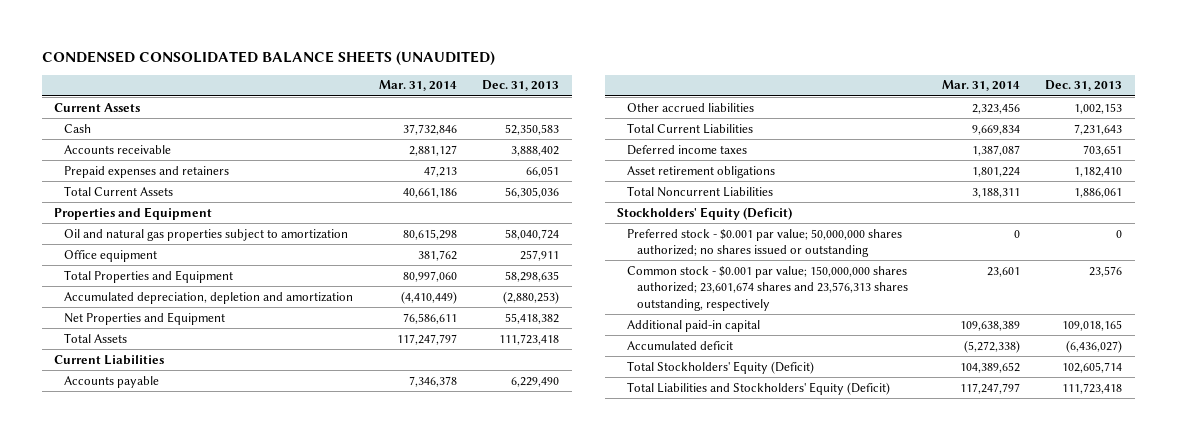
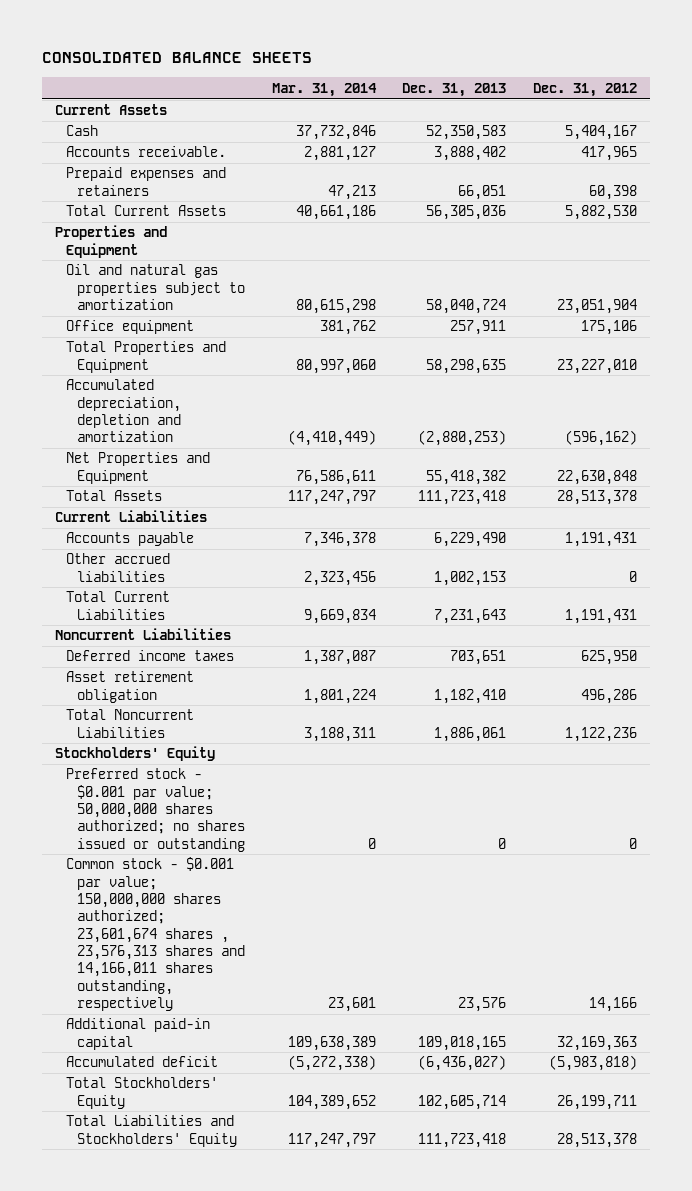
- CONDENSED CONSOLIDATED BALANCE SHEETS (UNAUDITED)
+ CONSOLIDATED BALANCE SHEETS
- | Mar. 31, 2014 | Dec. 31, 2013
+ | Mar. 31, 2014 | Dec. 31, 2013 | Dec. 31, 2012
- Accounts receivable | 2,881,127 | 3,888,402
+ Accounts receivable. | 2,881,127 | 3,888,402 | 417,965
+ Noncurrent Liabilities
- Asset retirement obligations | 1,801,224 | 1,182,410
+ Asset retirement obligation | 1,801,224 | 1,182,410 | 496,286
- Stockholders' Equity (Deficit)
+ Stockholders' Equity
- Common stock - $0.001 par value; 150,000,000 shares authorized; 23,601,674 shares and 23,576,313 shares outstanding, respectively | 23,601 | 23,576
+ Common stock - $0.001 par value; 150,000,000 shares authorized; 23,601,674 shares , 23,576,313 shares and 14,166,011 shares outstanding, respectively | 23,601 | 23,576 | 14,166
- Total Stockholders' Equity (Deficit) | 104,389,652 | 102,605,714
- Total Liabilities and Stockholders' Equity (Deficit) | 117,247,797 | 111,723,418
+ Total Stockholders' Equity | 104,389,652 | 102,605,714 | 26,199,711
+ Total Liabilities and Stockholders' Equity | 117,247,797 | 111,723,418 | 28,513,378

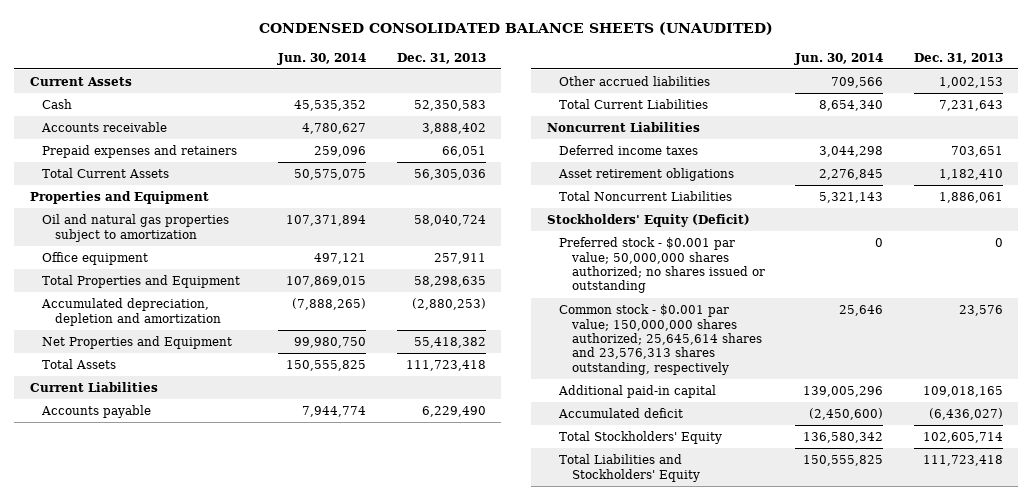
- CONSOLIDATED BALANCE SHEETS
+ CONDENSED CONSOLIDATED BALANCE SHEETS (UNAUDITED)
- | Mar. 31, 2014 | Dec. 31, 2013 | Dec. 31, 2012
+ | Jun. 30, 2014 | Dec. 31, 2013
- Accounts receivable. | 2,881,127 | 3,888,402 | 417,965
+ Accounts receivable | 4,780,627 | 3,888,402
- Asset retirement obligation | 1,801,224 | 1,182,410 | 496,286
+ Asset retirement obligations | 2,276,845 | 1,182,410
- Stockholders' Equity
+ Stockholders' Equity (Deficit)
- Common stock - $0.001 par value; 150,000,000 shares authorized; 23,601,674 shares , 23,576,313 shares and 14,166,011 shares outstanding, respectively | 23,601 | 23,576 | 14,166
+ Common stock - $0.001 par value; 150,000,000 shares authorized; 25,645,614 shares and 23,576,313 shares outstanding, respectively | 25,646 | 23,576

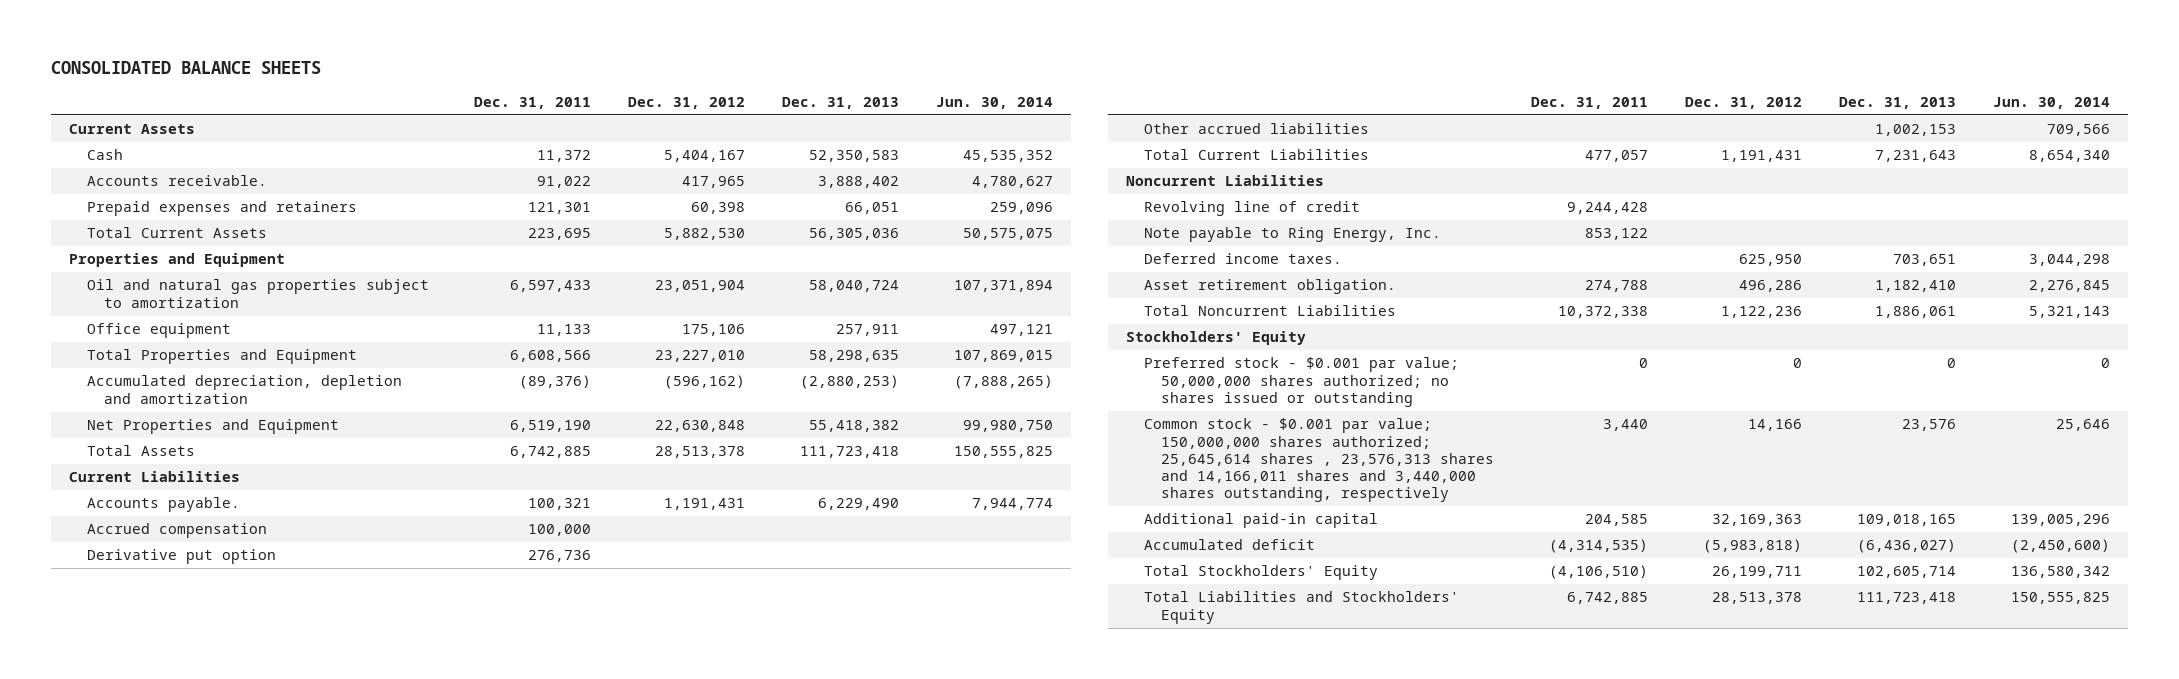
- CONDENSED CONSOLIDATED BALANCE SHEETS (UNAUDITED)
+ CONSOLIDATED BALANCE SHEETS
- | Jun. 30, 2014 | Dec. 31, 2013
+ | Dec. 31, 2011 | Dec. 31, 2012 | Dec. 31, 2013 | Jun. 30, 2014
- Accounts receivable | 4,780,627 | 3,888,402
+ Accounts receivable. | 91,022 | 417,965 | 3,888,402 | 4,780,627
- Accounts payable | 7,944,774 | 6,229,490
+ Accounts payable. | 100,321 | 1,191,431 | 6,229,490 | 7,944,774
+ Accrued compensation | 100,000 | | |
+ Derivative put option | 276,736 | | |
- Deferred income taxes | 3,044,298 | 703,651
- Asset retirement obligations | 2,276,845 | 1,182,410
+ Revolving line of credit | 9,244,428 | | |
+ Note payable to Ring Energy, Inc. | 853,122 | | |
+ Deferred income taxes. | | 625,950 | 703,651 | 3,044,298
+ Asset retirement obligation. | 274,788 | 496,286 | 1,182,410 | 2,276,845
- Stockholders' Equity (Deficit)
+ Stockholders' Equity
- Common stock - $0.001 par value; 150,000,000 shares authorized; 25,645,614 shares and 23,576,313 shares outstanding, respectively | 25,646 | 23,576
+ Common stock - $0.001 par value; 150,000,000 shares authorized; 25,645,614 shares , 23,576,313 shares and 14,166,011 shares and 3,440,000 shares outstanding, respectively | 3,440 | 14,166 | 23,576 | 25,646

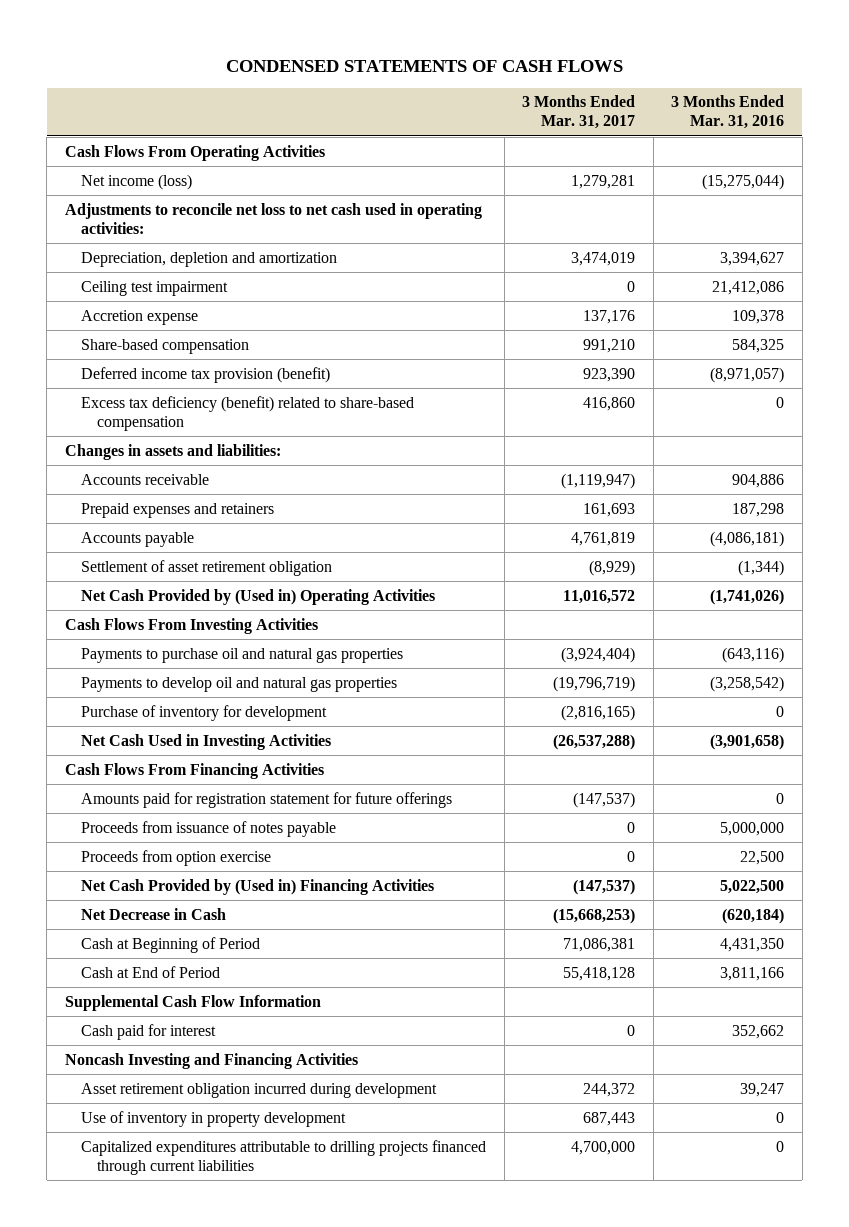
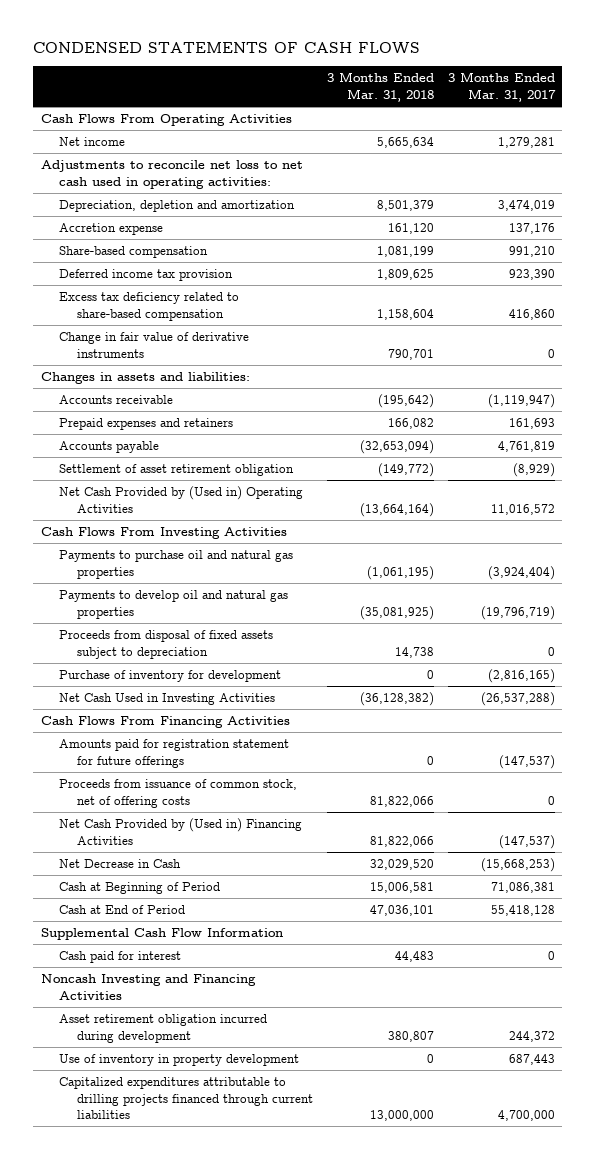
- | 3 Months Ended Mar. 31, 2017 | 3 Months Ended Mar. 31, 2016
+ | 3 Months Ended Mar. 31, 2018 | 3 Months Ended Mar. 31, 2017
- Net income (loss) | 1,279,281 | (15,275,044)
+ Net income | 5,665,634 | 1,279,281
- Ceiling test impairment | 0 | 21,412,086
- Deferred income tax provision (benefit) | 923,390 | (8,971,057)
- Excess tax deficiency (benefit) related to share-based compensation | 416,860 | 0
+ Deferred income tax provision | 1,809,625 | 923,390
+ Excess tax deficiency related to share-based compensation | 1,158,604 | 416,860
+ Change in fair value of derivative instruments | 790,701 | 0
+ Proceeds from disposal of fixed assets subject to depreciation | 14,738 | 0
- Proceeds from issuance of notes payable | 0 | 5,000,000
- Proceeds from option exercise | 0 | 22,500
+ Proceeds from issuance of common stock, net of offering costs | 81,822,066 | 0

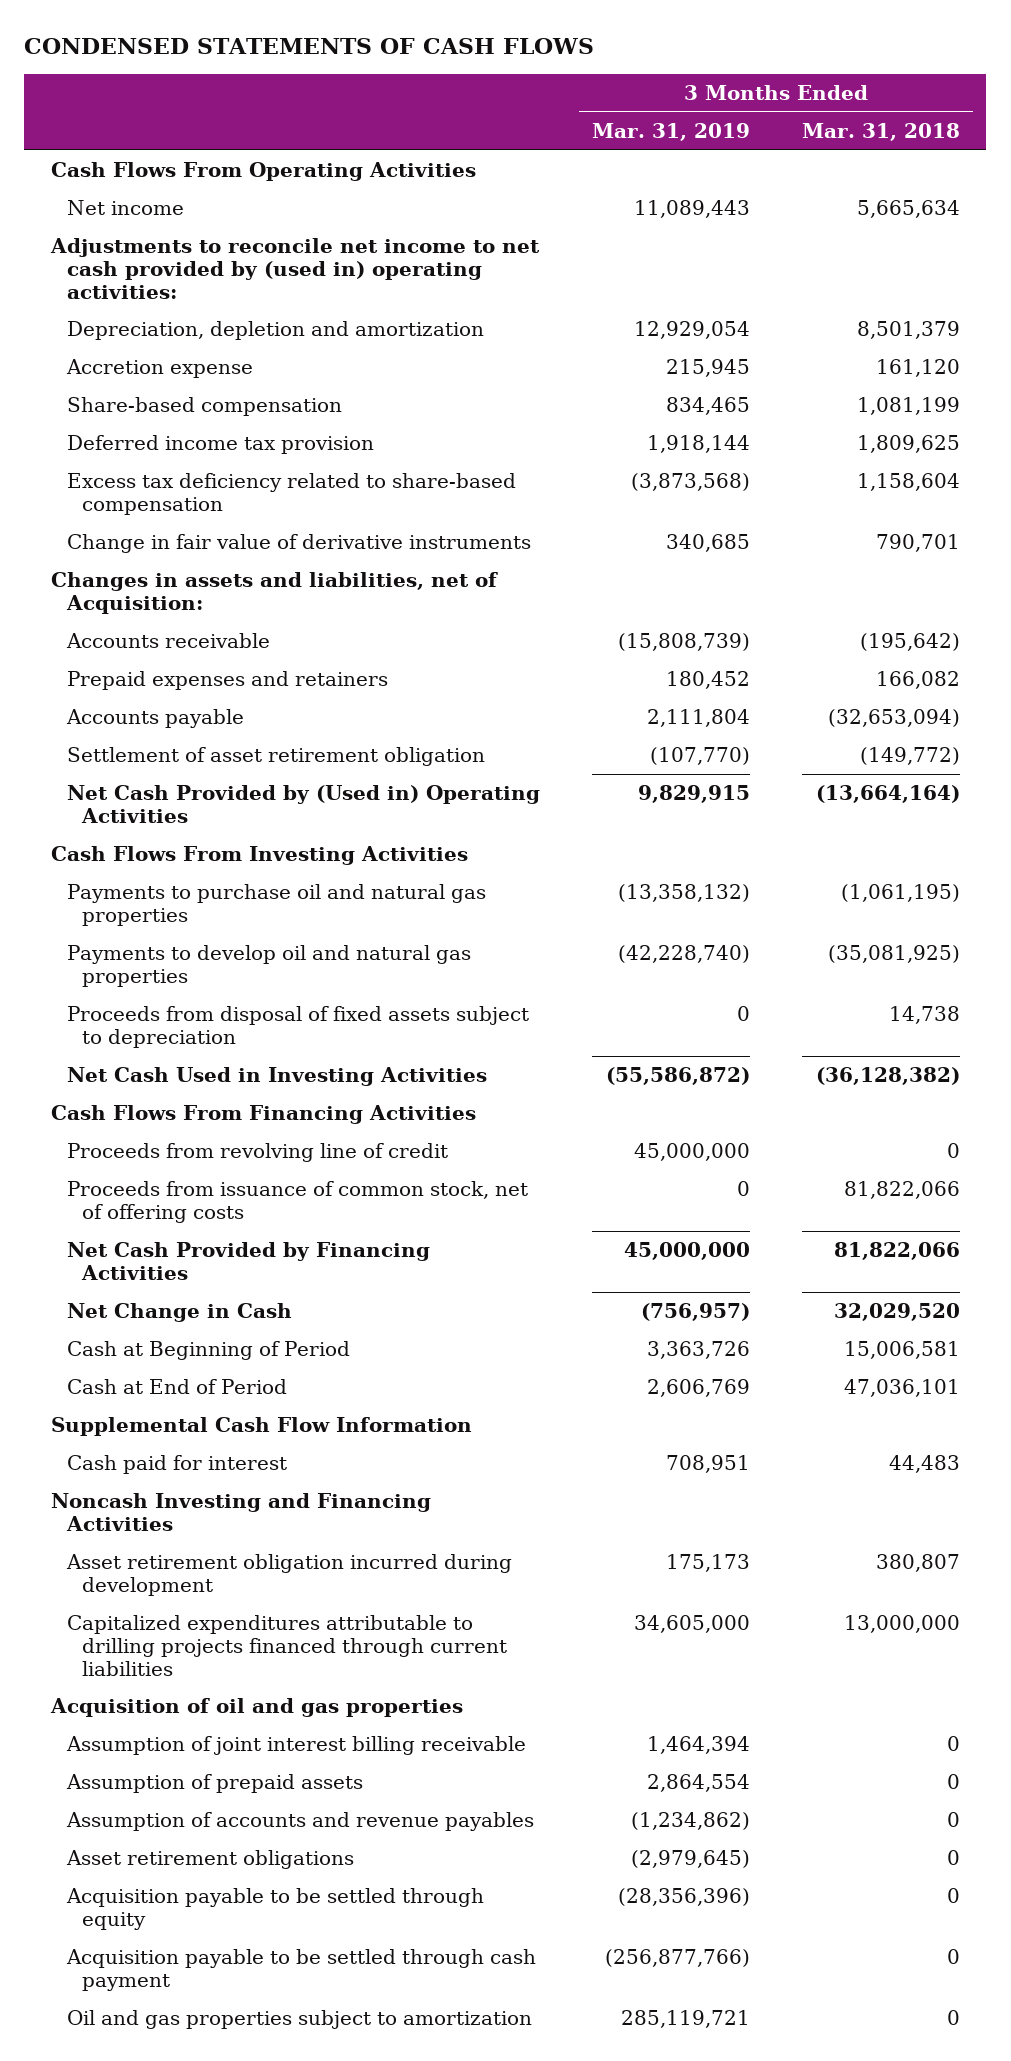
- | 3 Months Ended Mar. 31, 2018 | 3 Months Ended Mar. 31, 2017
+ | 3 Months Ended Mar. 31, 2019 | 3 Months Ended Mar. 31, 2018
- Adjustments to reconcile net loss to net cash used in operating activities:
+ Adjustments to reconcile net income to net cash provided by (used in) operating activities:
- Changes in assets and liabilities:
+ Changes in assets and liabilities, net of Acquisition:
- Purchase of inventory for development | 0 | (2,816,165)
- Amounts paid for registration statement for future offerings | 0 | (147,537)
+ Proceeds from revolving line of credit | 45,000,000 | 0
- Net Cash Provided by (Used in) Financing Activities | 81,822,066 | (147,537)
- Net Decrease in Cash | 32,029,520 | (15,668,253)
+ Net Cash Provided by Financing Activities | 45,000,000 | 81,822,066
+ Net Change in Cash | (756,957) | 32,029,520
- Use of inventory in property development | 0 | 687,443
+ Acquisition of oil and gas properties
+ Assumption of joint interest billing receivable | 1,464,394 | 0
+ Assumption of prepaid assets | 2,864,554 | 0
+ Assumption of accounts and revenue payables | (1,234,862) | 0
+ Asset retirement obligations | (2,979,645) | 0
+ Acquisition payable to be settled through equity | (28,356,396) | 0
+ Acquisition payable to be settled through cash payment | (256,877,766) | 0
+ Oil and gas properties subject to amortization | 285,119,721 | 0

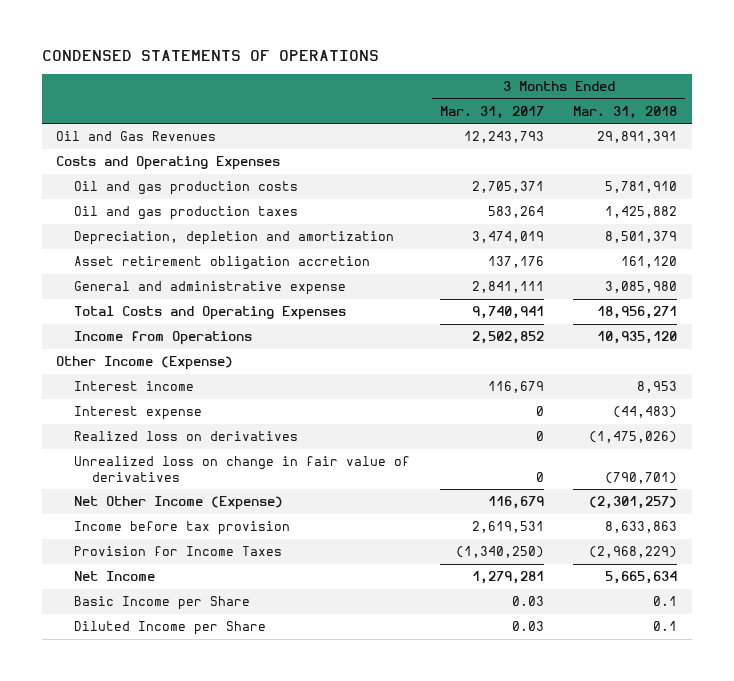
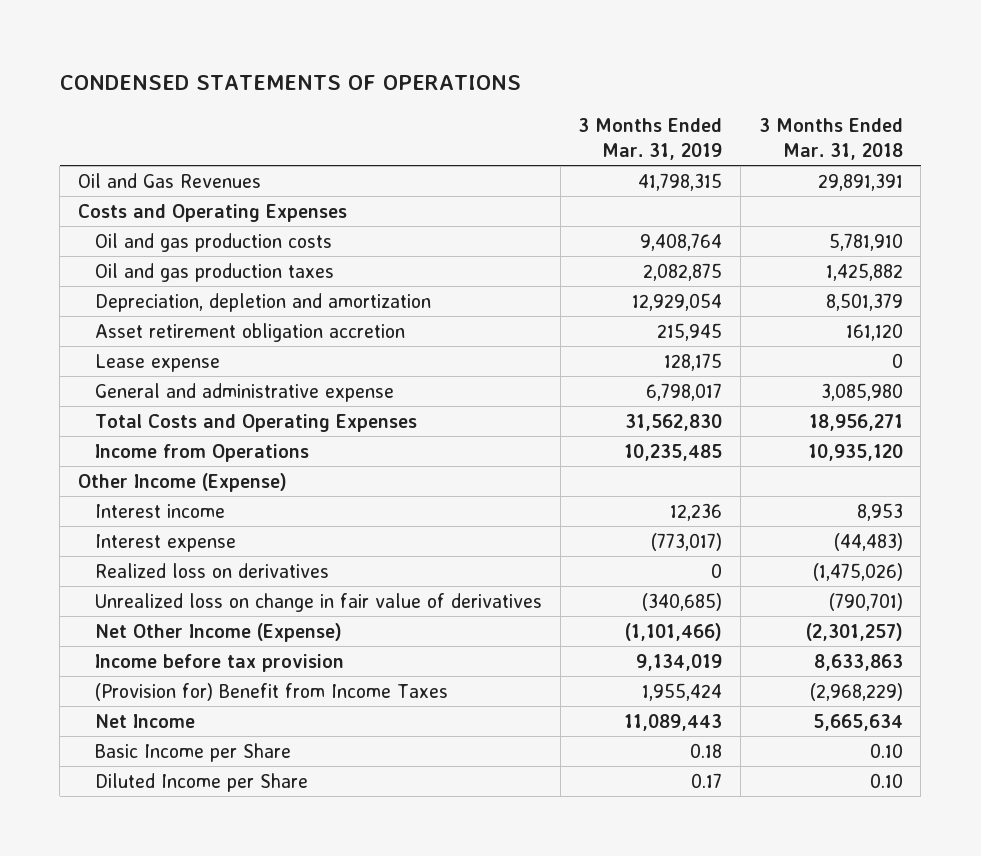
- | 3 Months Ended Mar. 31, 2017 | 3 Months Ended Mar. 31, 2018
+ | 3 Months Ended Mar. 31, 2019 | 3 Months Ended Mar. 31, 2018
+ Lease expense | 128,175 | 0
- Provision for Income Taxes | (1,340,250) | (2,968,229)
+ (Provision for) Benefit from Income Taxes | 1,955,424 | (2,968,229)
- Basic Income per Share | 0.03 | 0.1
- Diluted Income per Share | 0.03 | 0.1
+ Basic Income per Share | 0.18 | 0.10
+ Diluted Income per Share | 0.17 | 0.10

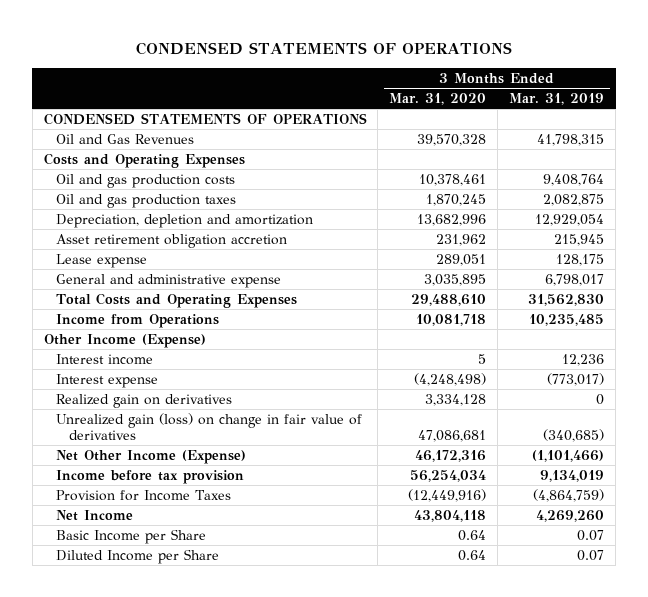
- | 3 Months Ended Mar. 31, 2019 | 3 Months Ended Mar. 31, 2018
+ | 3 Months Ended Mar. 31, 2020 | 3 Months Ended Mar. 31, 2019
+ CONDENSED STATEMENTS OF OPERATIONS
- Realized loss on derivatives | 0 | (1,475,026)
- Unrealized loss on change in fair value of derivatives | (340,685) | (790,701)
+ Realized gain on derivatives | 3,334,128 | 0
+ Unrealized gain (loss) on change in fair value of derivatives | 47,086,681 | (340,685)
- (Provision for) Benefit from Income Taxes | 1,955,424 | (2,968,229)
- Net Income | 11,089,443 | 5,665,634
- Basic Income per Share | 0.18 | 0.10
- Diluted Income per Share | 0.17 | 0.10
+ Provision for Income Taxes | (12,449,916) | (4,864,759)
+ Net Income | 43,804,118 | 4,269,260
+ Basic Income per Share | 0.64 | 0.07
+ Diluted Income per Share | 0.64 | 0.07

